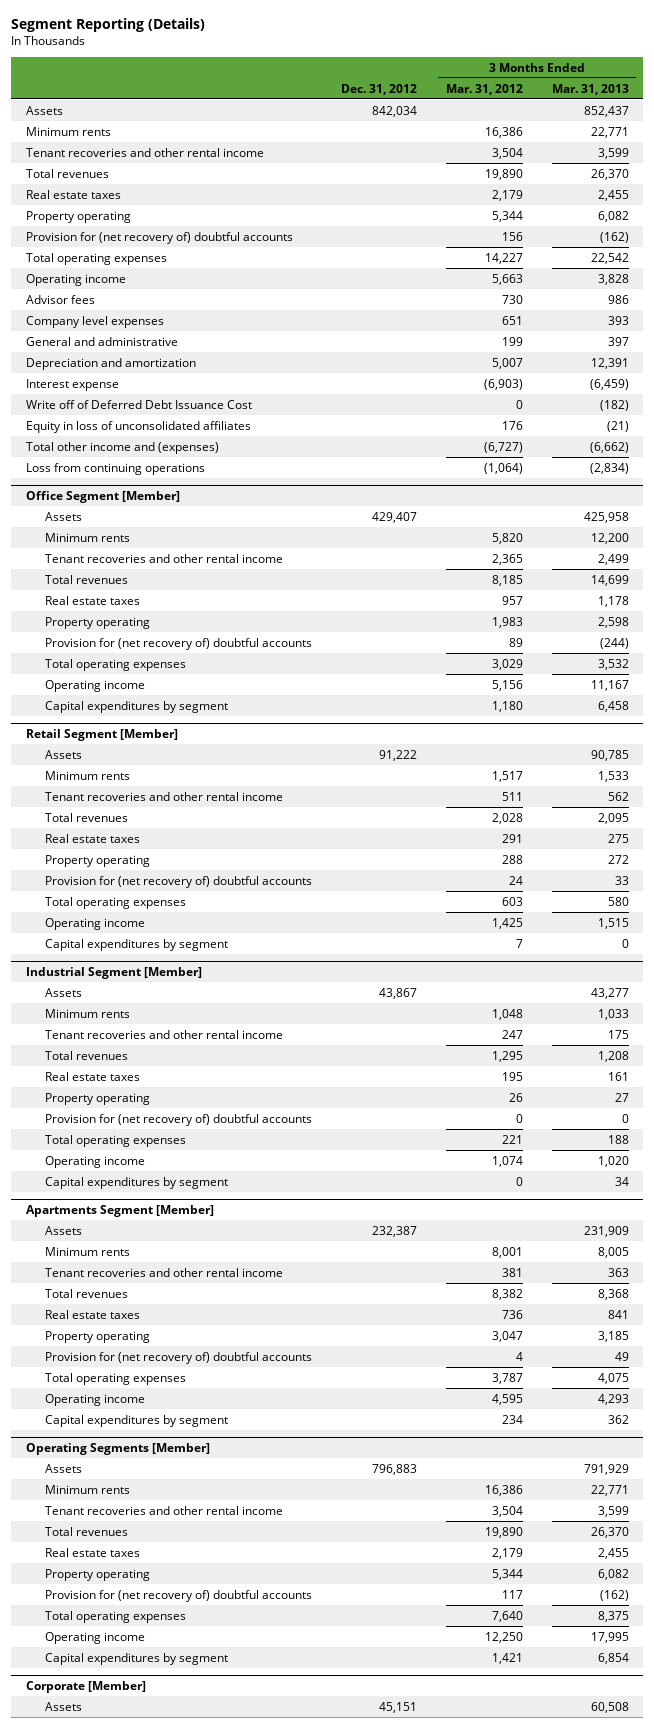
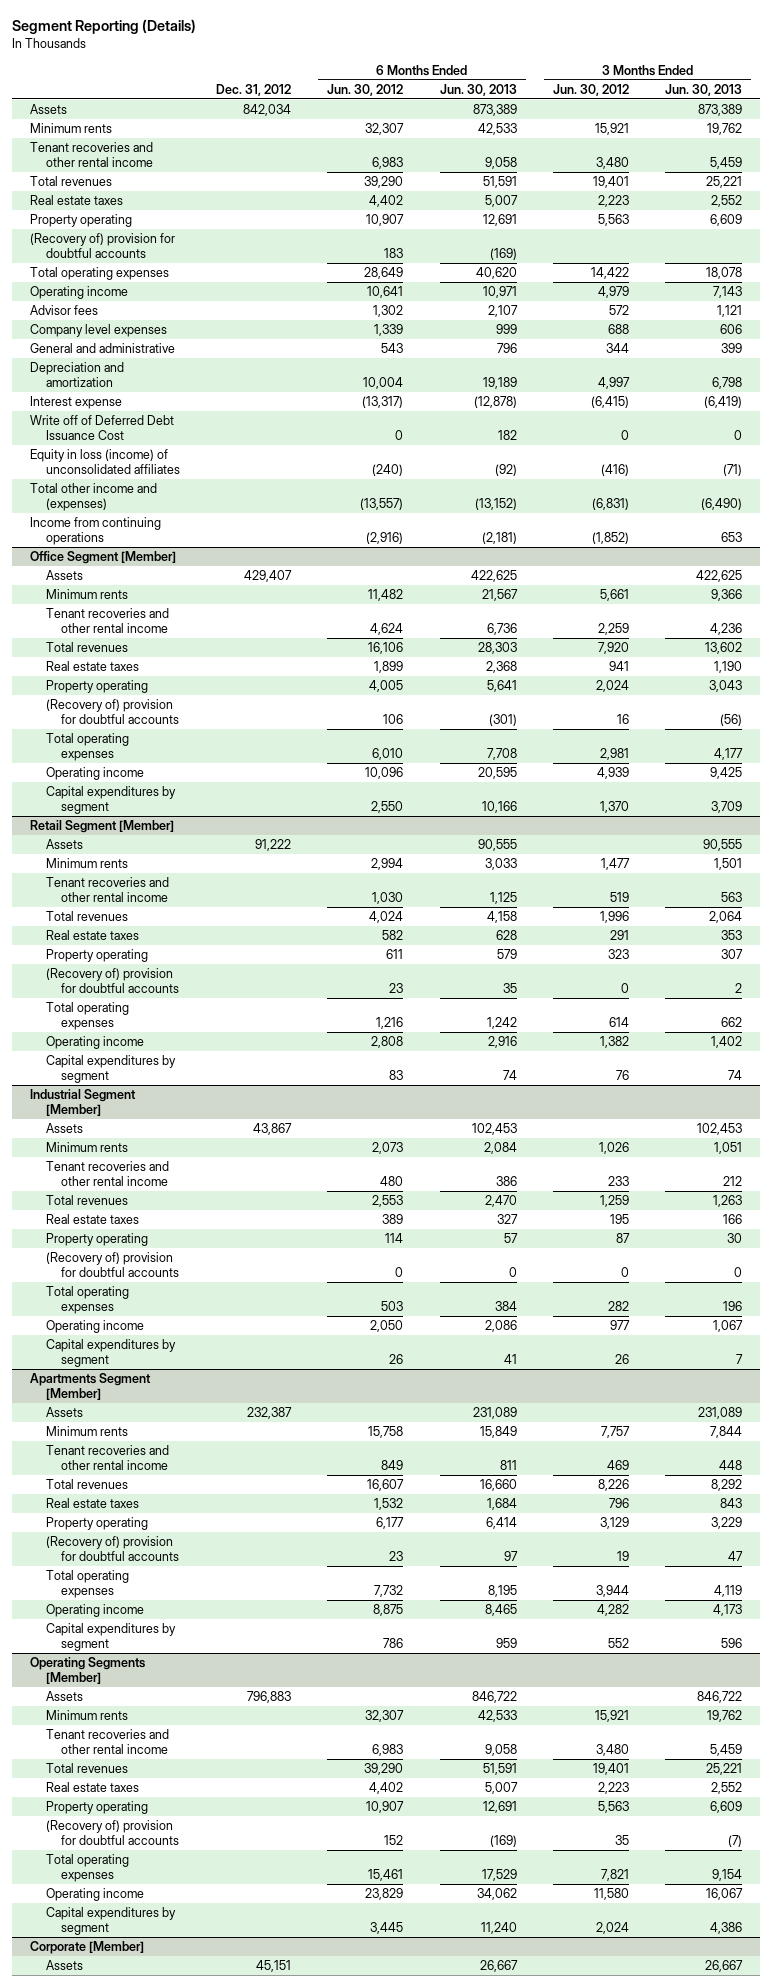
- | Dec. 31, 2012 | 3 Months Ended Mar. 31, 2012 | 3 Months Ended Mar. 31, 2013
+ | Dec. 31, 2012 | 6 Months Ended Jun. 30, 2012 | 6 Months Ended Jun. 30, 2013 | 3 Months Ended Jun. 30, 2012 | 3 Months Ended Jun. 30, 2013
- Provision for (net recovery of) doubtful accounts | | 156 | (162)
+ (Recovery of) provision for doubtful accounts | | 183 | (169) | |
- Equity in loss of unconsolidated affiliates | | 176 | (21)
+ Equity in loss (income) of unconsolidated affiliates | | (240) | (92) | (416) | (71)
- Loss from continuing operations | | (1,064) | (2,834)
+ Income from continuing operations | | (2,916) | (2,181) | (1,852) | 653
@ Office Segment [Member]
- Provision for (net recovery of) doubtful accounts | | 89 | (244)
+ (Recovery of) provision for doubtful accounts | | 106 | (301) | 16 | (56)
@ Retail Segment [Member]
- Provision for (net recovery of) doubtful accounts | | 24 | 33
+ (Recovery of) provision for doubtful accounts | | 23 | 35 | 0 | 2
@ Industrial Segment [Member]
- Provision for (net recovery of) doubtful accounts | | 0 | 0
+ (Recovery of) provision for doubtful accounts | | 0 | 0 | 0 | 0
@ Apartments Segment [Member]
- Provision for (net recovery of) doubtful accounts | | 4 | 49
+ (Recovery of) provision for doubtful accounts | | 23 | 97 | 19 | 47
@ Operating Segments [Member]
- Provision for (net recovery of) doubtful accounts | | 117 | (162)
+ (Recovery of) provision for doubtful accounts | | 152 | (169) | 35 | (7)

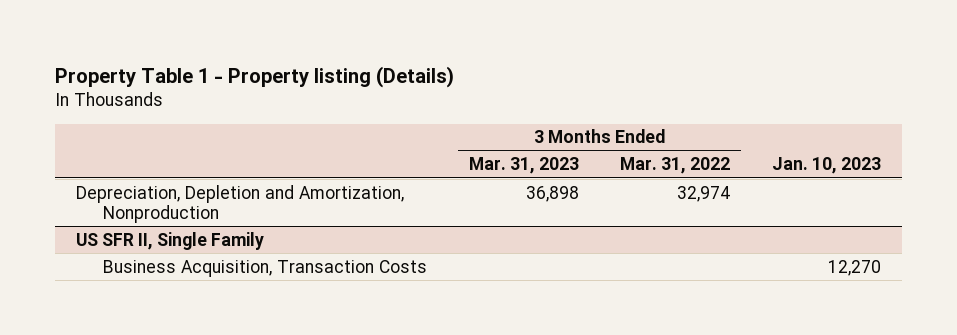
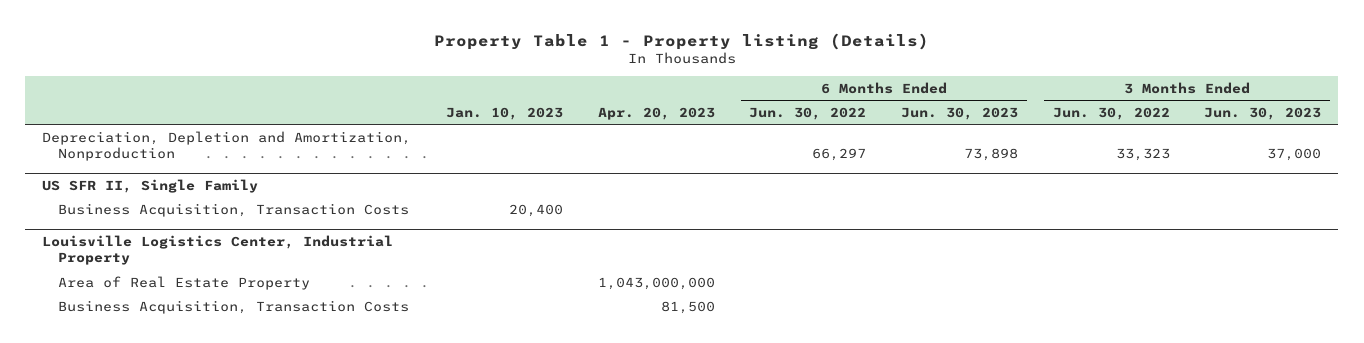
- | 3 Months Ended Mar. 31, 2023 | 3 Months Ended Mar. 31, 2022 | Jan. 10, 2023
+ | Jan. 10, 2023 | Apr. 20, 2023 | 6 Months Ended Jun. 30, 2022 | 6 Months Ended Jun. 30, 2023 | 3 Months Ended Jun. 30, 2022 | 3 Months Ended Jun. 30, 2023
@ US SFR II, Single Family
- Business Acquisition, Transaction Costs | | | 12,270
+ Business Acquisition, Transaction Costs | 20,400 | | | | |
+ Louisville Logistics Center, Industrial Property
+ Area of Real Estate Property | | 1,043,000,000 | | | |
+ Business Acquisition, Transaction Costs | | 81,500 | | | |

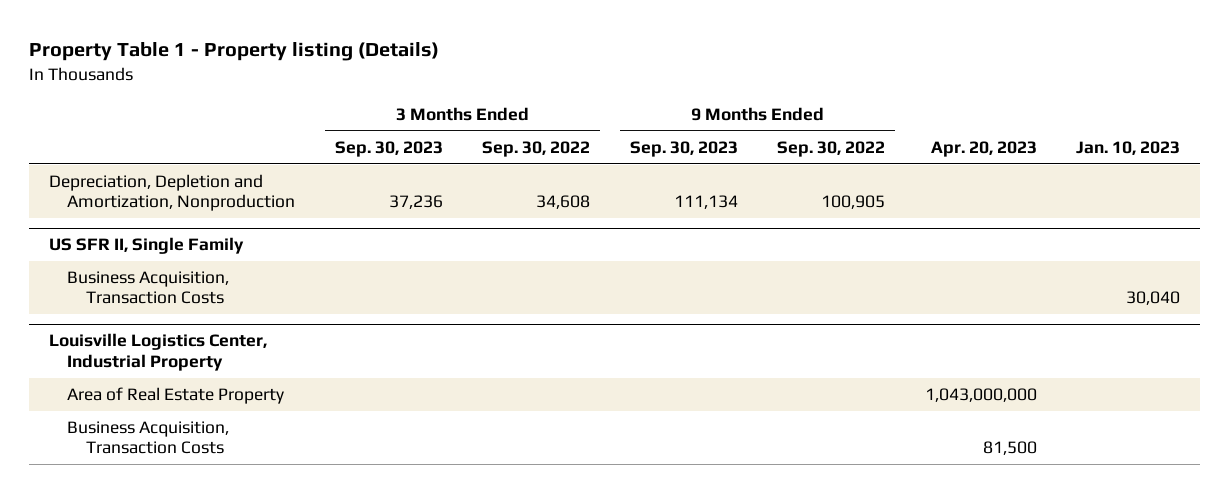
- | Jan. 10, 2023 | Apr. 20, 2023 | 6 Months Ended Jun. 30, 2022 | 6 Months Ended Jun. 30, 2023 | 3 Months Ended Jun. 30, 2022 | 3 Months Ended Jun. 30, 2023
+ | 3 Months Ended Sep. 30, 2023 | 3 Months Ended Sep. 30, 2022 | 9 Months Ended Sep. 30, 2023 | 9 Months Ended Sep. 30, 2022 | Apr. 20, 2023 | Jan. 10, 2023
@ US SFR II, Single Family
- Business Acquisition, Transaction Costs | 20,400 | | | | |
+ Business Acquisition, Transaction Costs | | | | | | 30,040

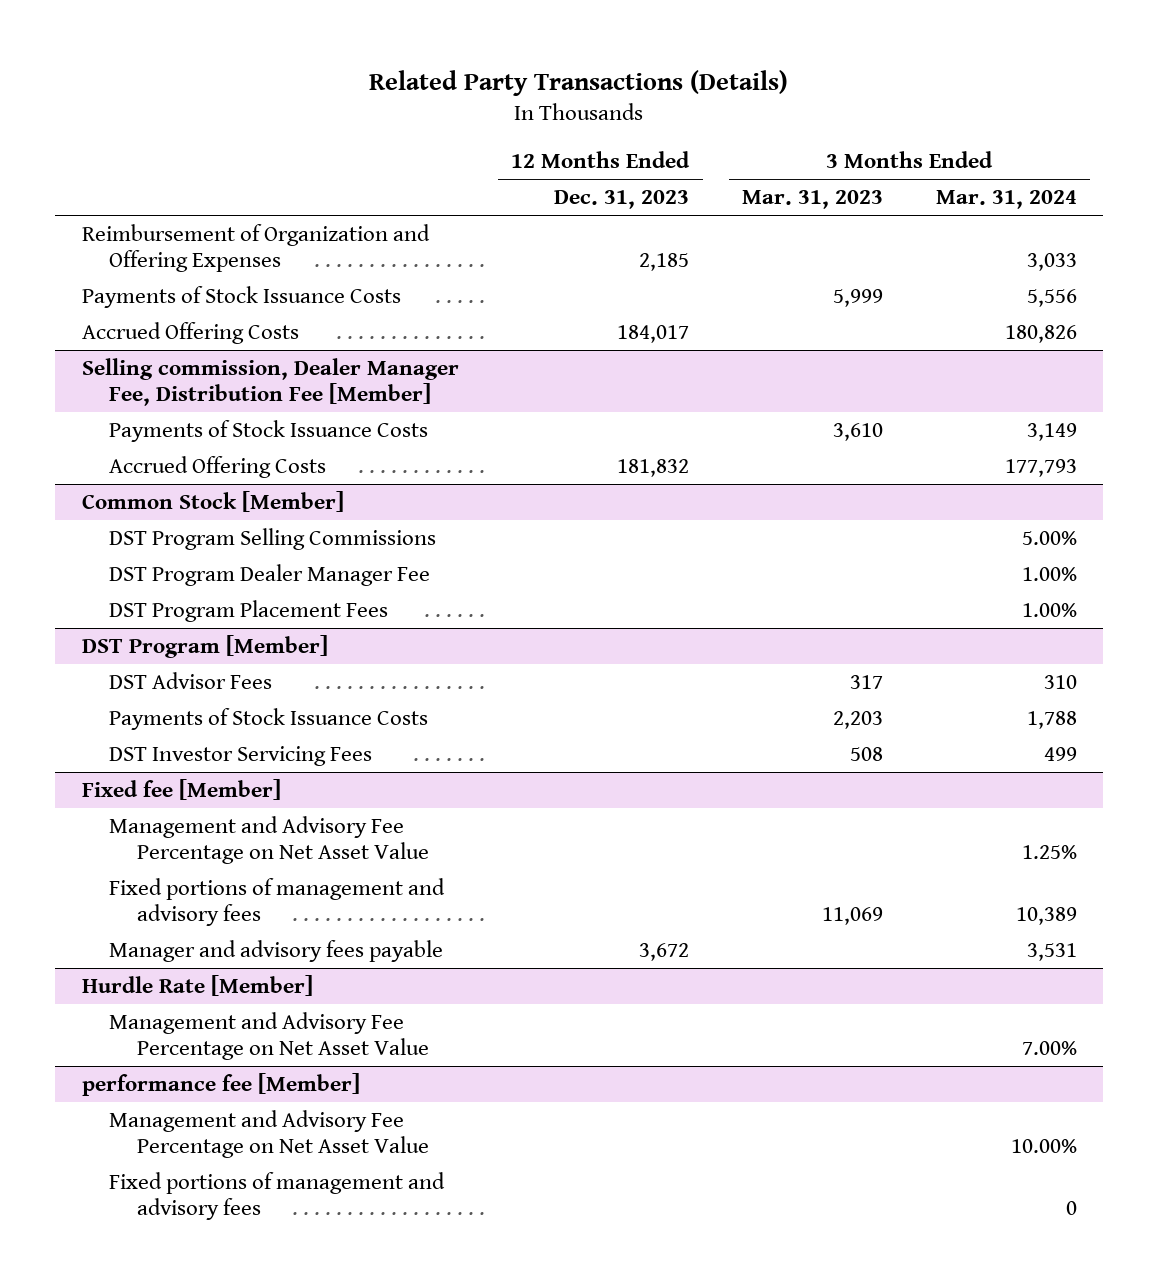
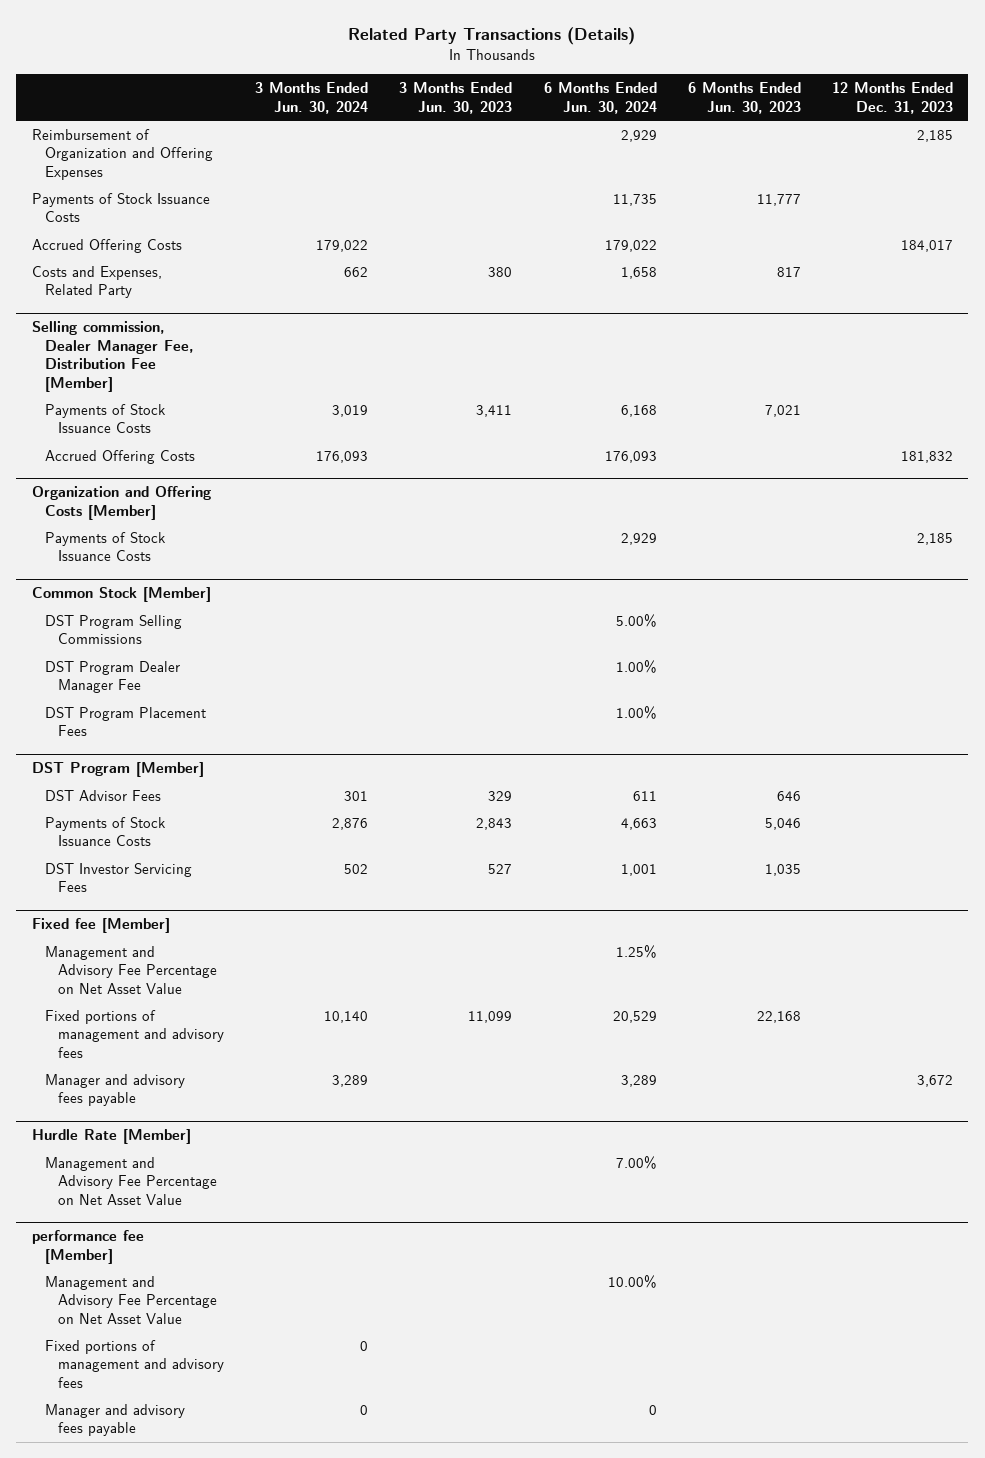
- | 12 Months Ended Dec. 31, 2023 | 3 Months Ended Mar. 31, 2023 | 3 Months Ended Mar. 31, 2024
+ | 3 Months Ended Jun. 30, 2024 | 3 Months Ended Jun. 30, 2023 | 6 Months Ended Jun. 30, 2024 | 6 Months Ended Jun. 30, 2023 | 12 Months Ended Dec. 31, 2023
+ Costs and Expenses, Related Party | 662 | 380 | 1,658 | 817 |
+ Organization and Offering Costs [Member]
+ Payments of Stock Issuance Costs | | | 2,929 | | 2,185
@ performance fee [Member]
+ Manager and advisory fees payable | 0 | | 0 | |

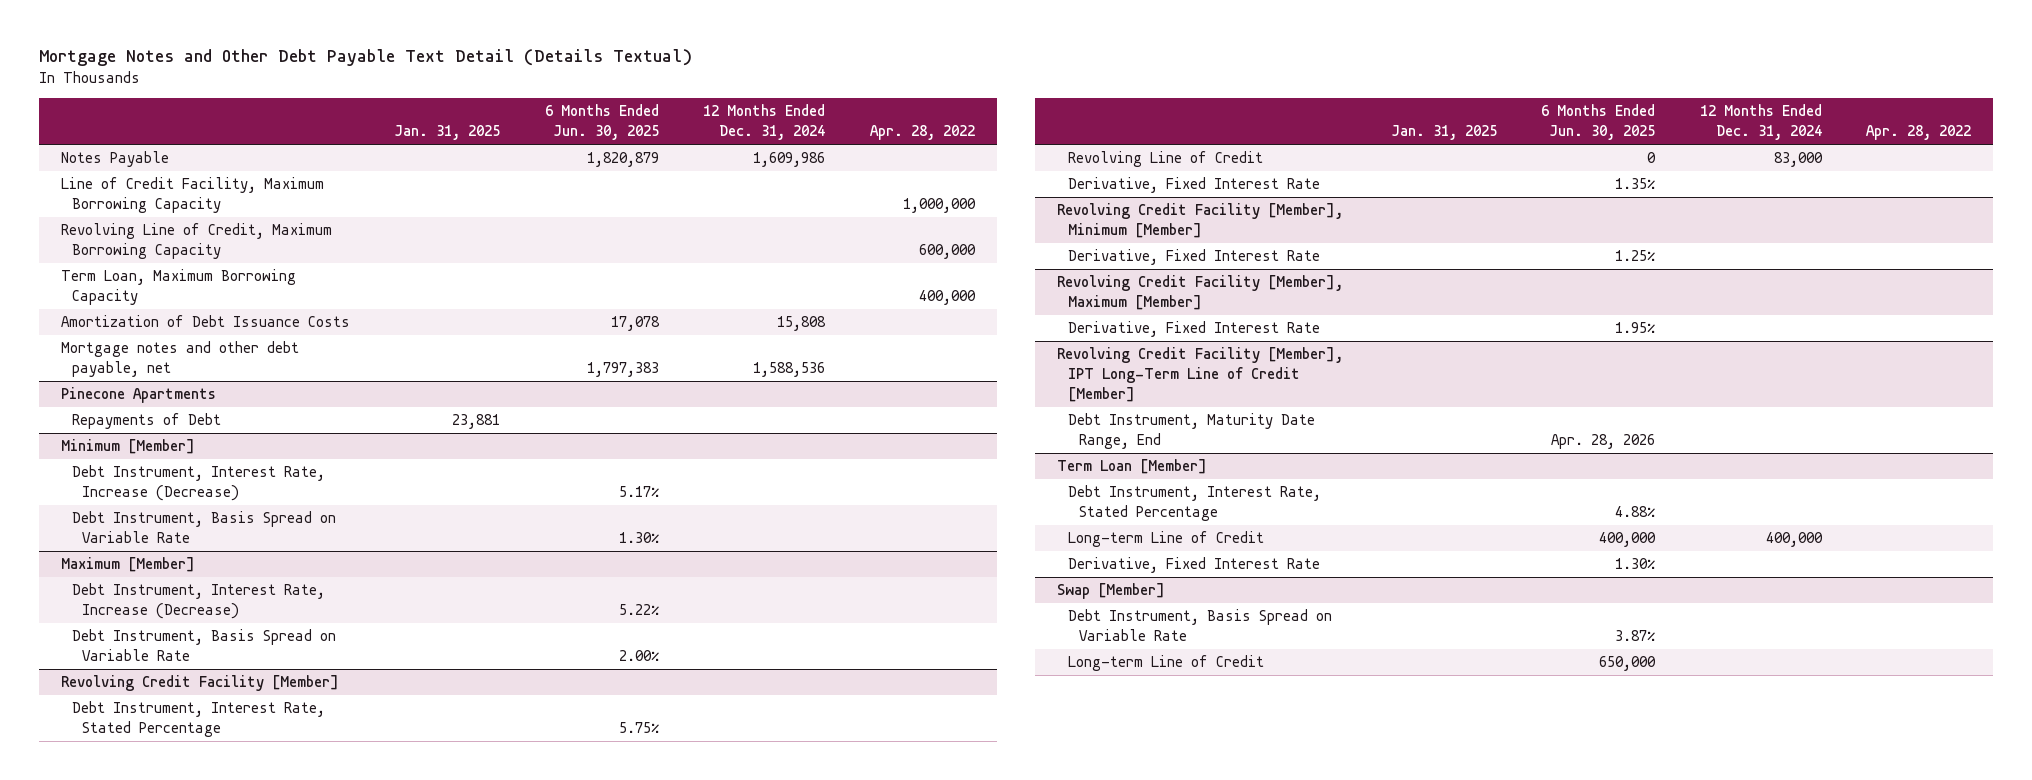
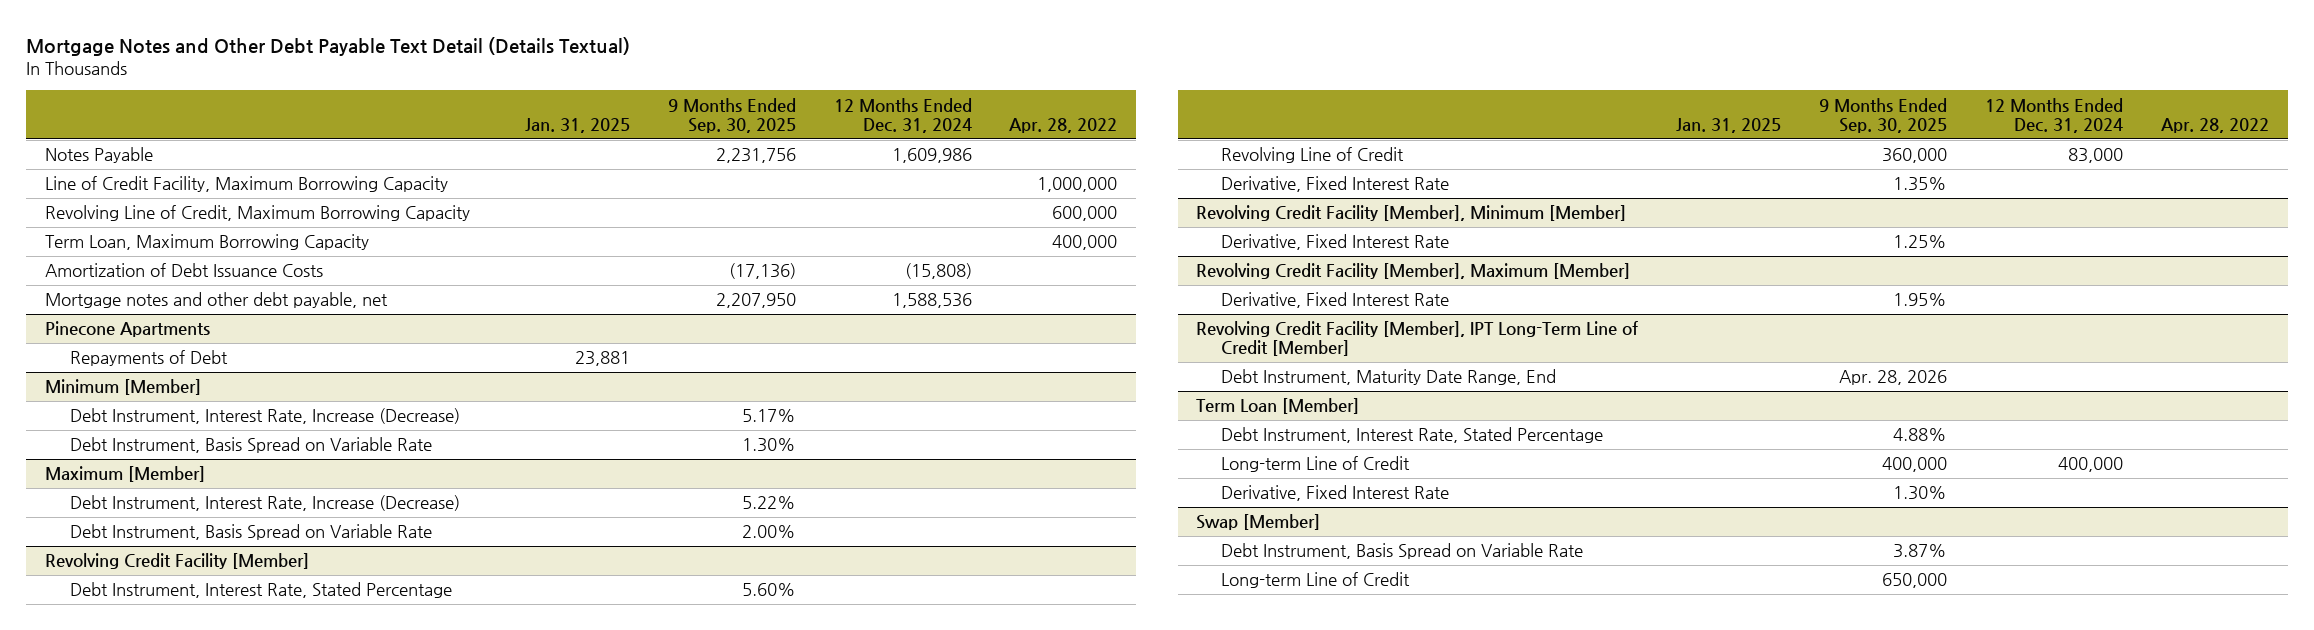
- | Jan. 31, 2025 | 6 Months Ended Jun. 30, 2025 | 12 Months Ended Dec. 31, 2024 | Apr. 28, 2022
+ | Jan. 31, 2025 | 9 Months Ended Sep. 30, 2025 | 12 Months Ended Dec. 31, 2024 | Apr. 28, 2022
- Amortization of Debt Issuance Costs | | 17,078 | 15,808 |
+ Amortization of Debt Issuance Costs | | (17,136) | (15,808) |

